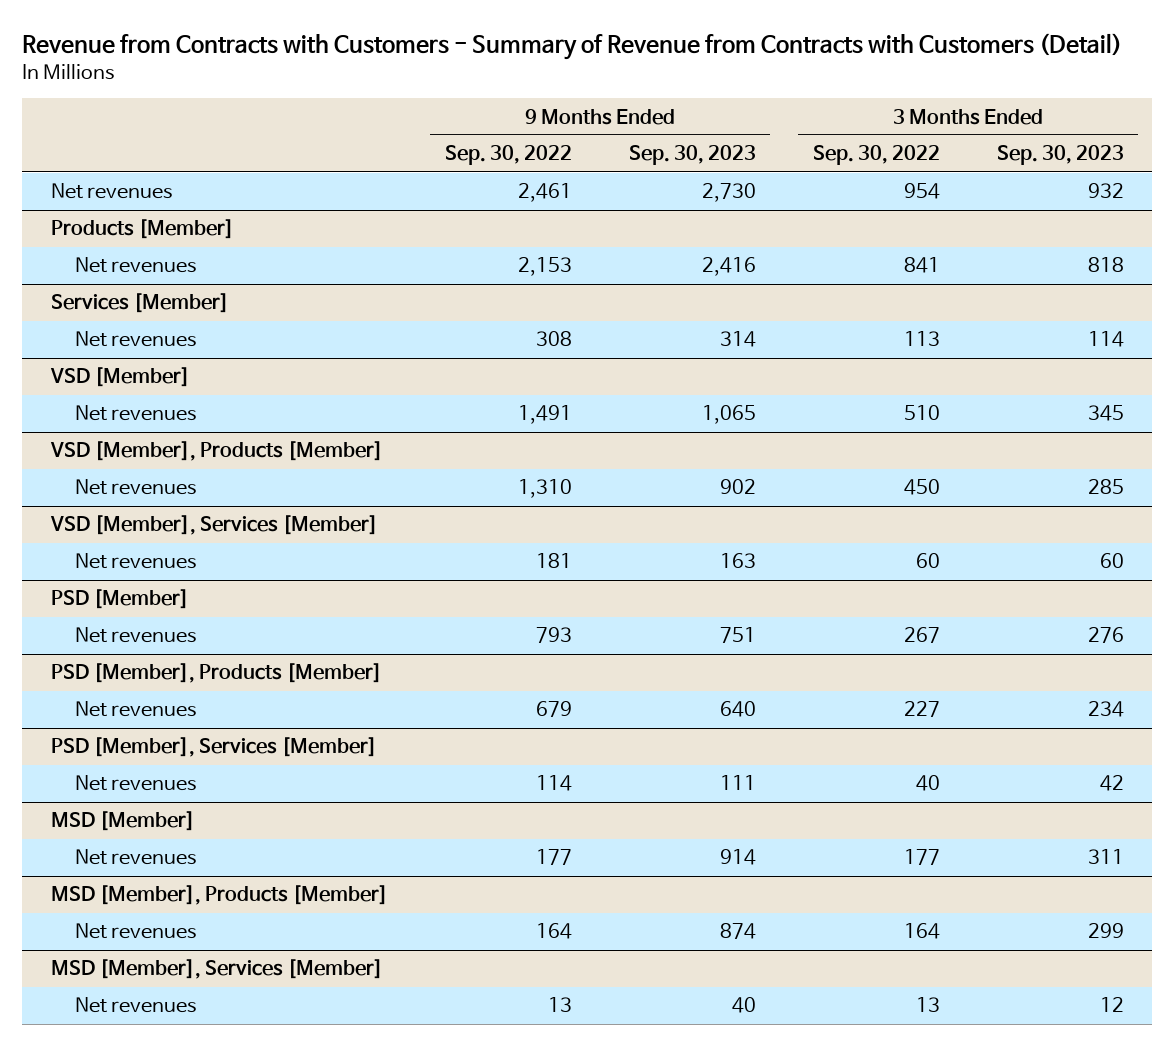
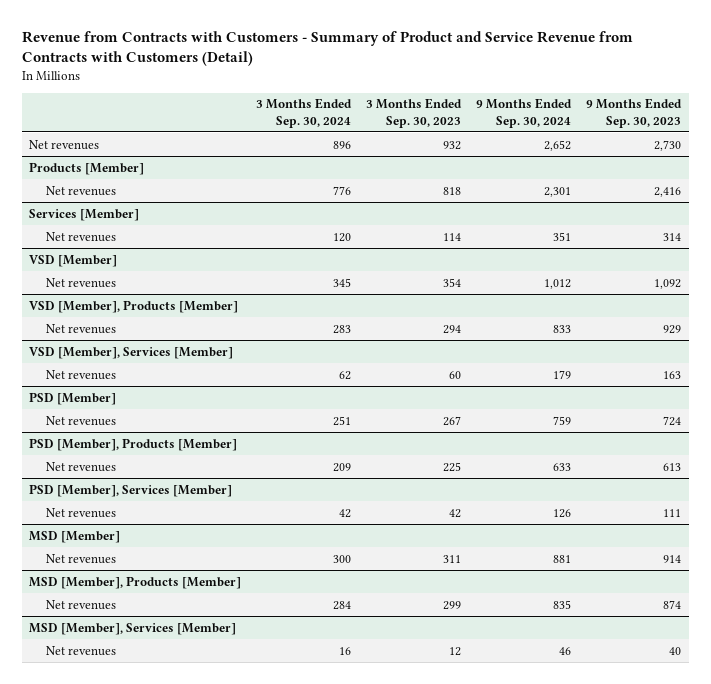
- Revenue from Contracts with Customers - Summary of Revenue from Contracts with Customers (Detail)
+ Revenue from Contracts with Customers - Summary of Product and Service Revenue from Contracts with Customers (Detail)
- | 9 Months Ended Sep. 30, 2022 | 9 Months Ended Sep. 30, 2023 | 3 Months Ended Sep. 30, 2022 | 3 Months Ended Sep. 30, 2023
+ | 3 Months Ended Sep. 30, 2024 | 3 Months Ended Sep. 30, 2023 | 9 Months Ended Sep. 30, 2024 | 9 Months Ended Sep. 30, 2023
@ VSD [Member]
- Net revenues | 1,491 | 1,065 | 510 | 345
+ Net revenues | 345 | 354 | 1,012 | 1,092
@ VSD [Member], Products [Member]
- Net revenues | 1,310 | 902 | 450 | 285
+ Net revenues | 283 | 294 | 833 | 929
@ PSD [Member]
- Net revenues | 793 | 751 | 267 | 276
+ Net revenues | 251 | 267 | 759 | 724
@ PSD [Member], Products [Member]
- Net revenues | 679 | 640 | 227 | 234
+ Net revenues | 209 | 225 | 633 | 613

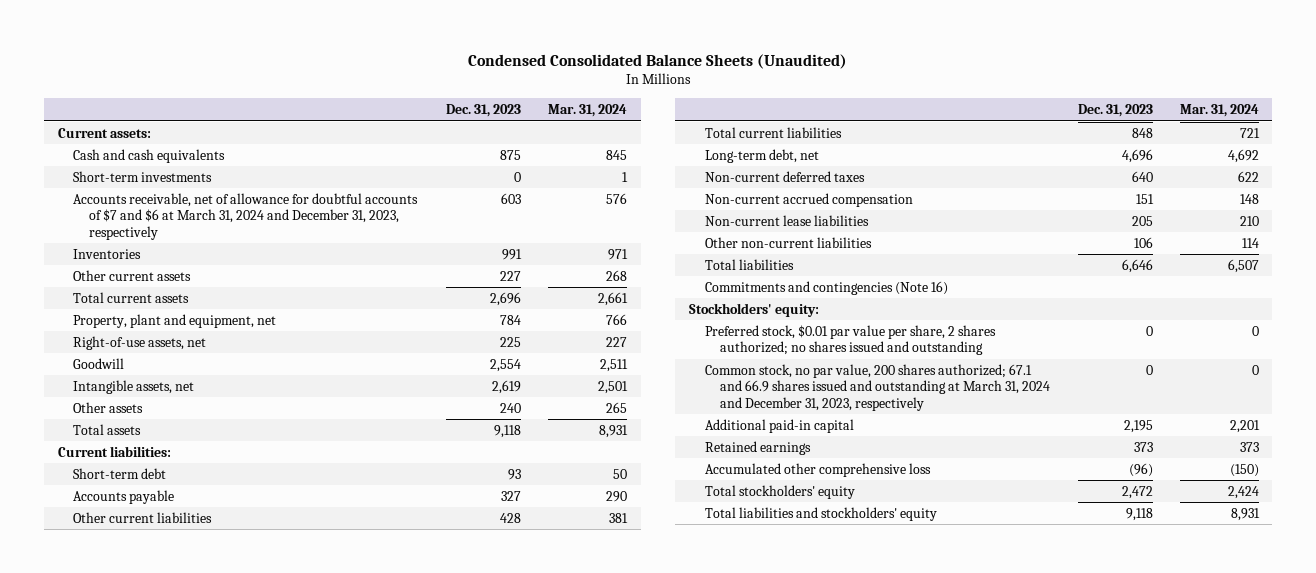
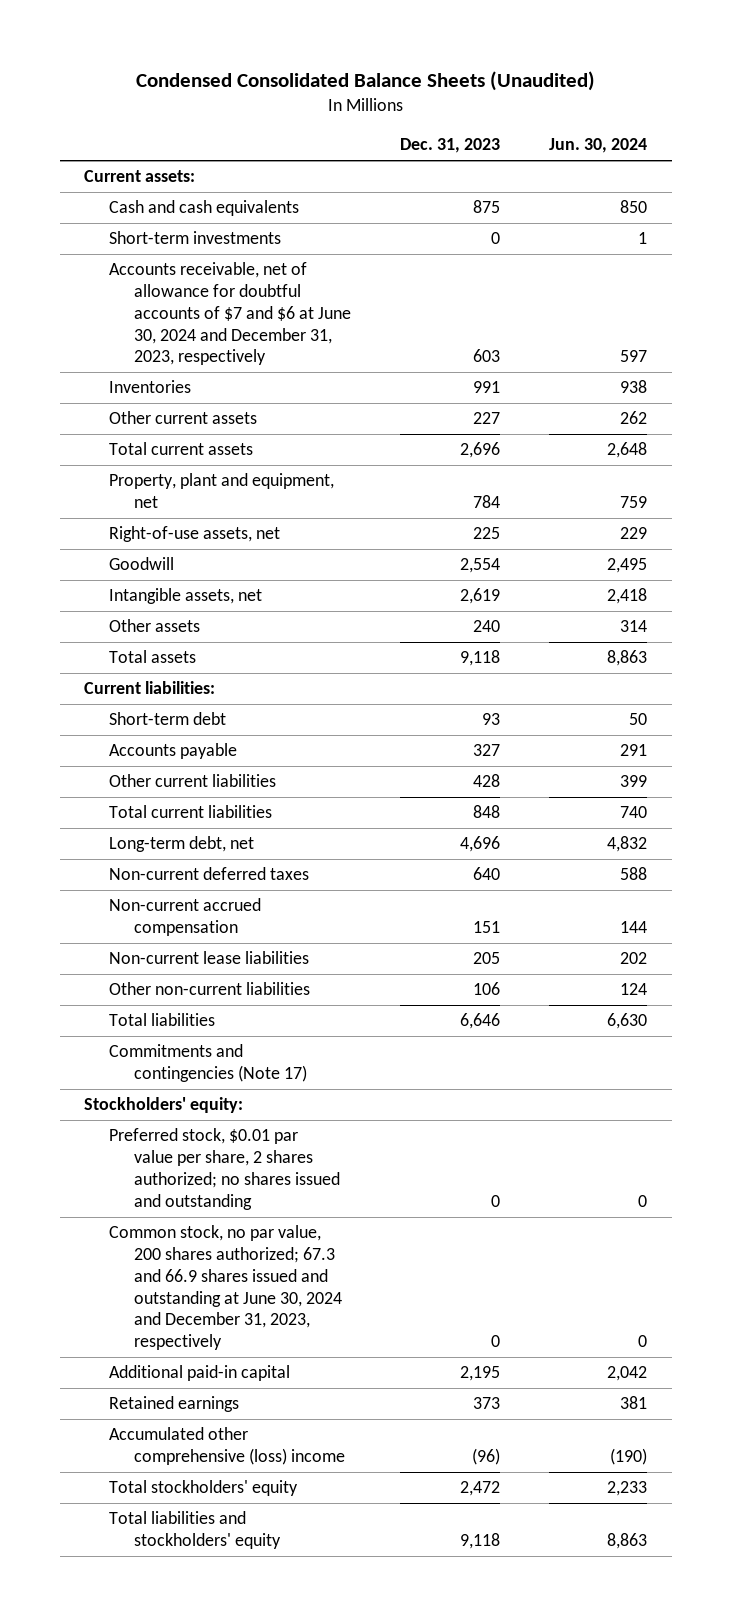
- | Dec. 31, 2023 | Mar. 31, 2024
+ | Dec. 31, 2023 | Jun. 30, 2024
- Accounts receivable, net of allowance for doubtful accounts of $7 and $6 at March 31, 2024 and December 31, 2023, respectively | 603 | 576
+ Accounts receivable, net of allowance for doubtful accounts of $7 and $6 at June 30, 2024 and December 31, 2023, respectively | 603 | 597
- Commitments and contingencies (Note 16)
+ Commitments and contingencies (Note 17)
- Common stock, no par value, 200 shares authorized; 67.1 and 66.9 shares issued and outstanding at March 31, 2024 and December 31, 2023, respectively | 0 | 0
+ Common stock, no par value, 200 shares authorized; 67.3 and 66.9 shares issued and outstanding at June 30, 2024 and December 31, 2023, respectively | 0 | 0
- Accumulated other comprehensive loss | (96) | (150)
+ Accumulated other comprehensive (loss) income | (96) | (190)

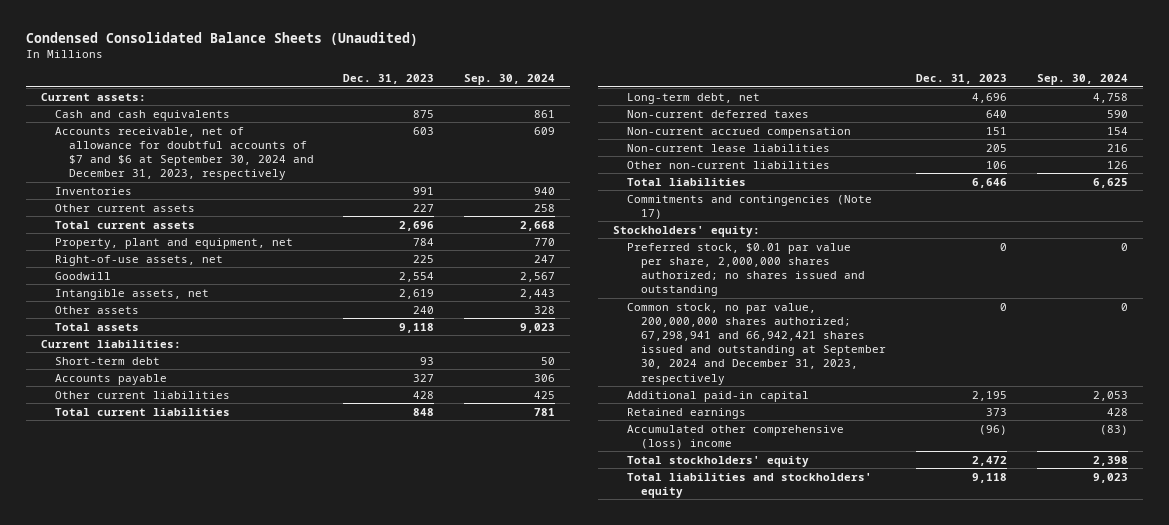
- | Dec. 31, 2023 | Jun. 30, 2024
+ | Dec. 31, 2023 | Sep. 30, 2024
- Short-term investments | 0 | 1
- Accounts receivable, net of allowance for doubtful accounts of $7 and $6 at June 30, 2024 and December 31, 2023, respectively | 603 | 597
+ Accounts receivable, net of allowance for doubtful accounts of $7 and $6 at September 30, 2024 and December 31, 2023, respectively | 603 | 609
- Preferred stock, $0.01 par value per share, 2 shares authorized; no shares issued and outstanding | 0 | 0
- Common stock, no par value, 200 shares authorized; 67.3 and 66.9 shares issued and outstanding at June 30, 2024 and December 31, 2023, respectively | 0 | 0
+ Preferred stock, $0.01 par value per share, 2,000,000 shares authorized; no shares issued and outstanding | 0 | 0
+ Common stock, no par value, 200,000,000 shares authorized; 67,298,941 and 66,942,421 shares issued and outstanding at September 30, 2024 and December 31, 2023, respectively | 0 | 0

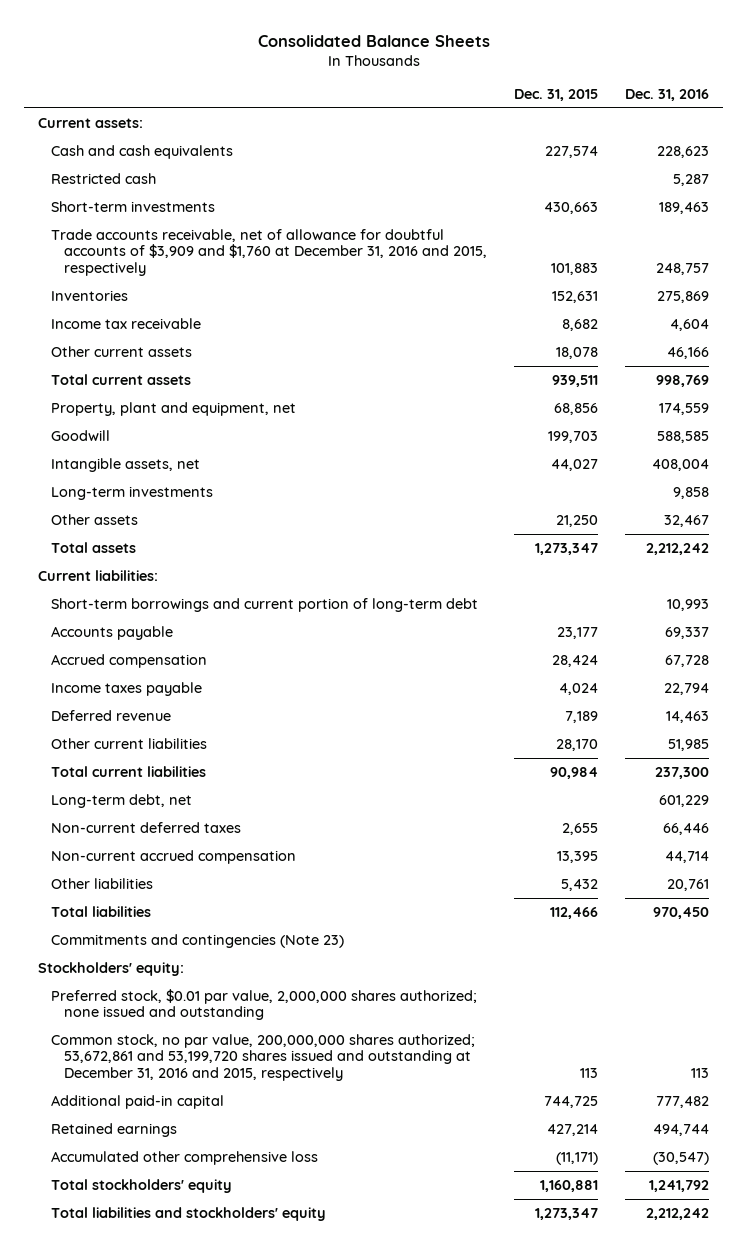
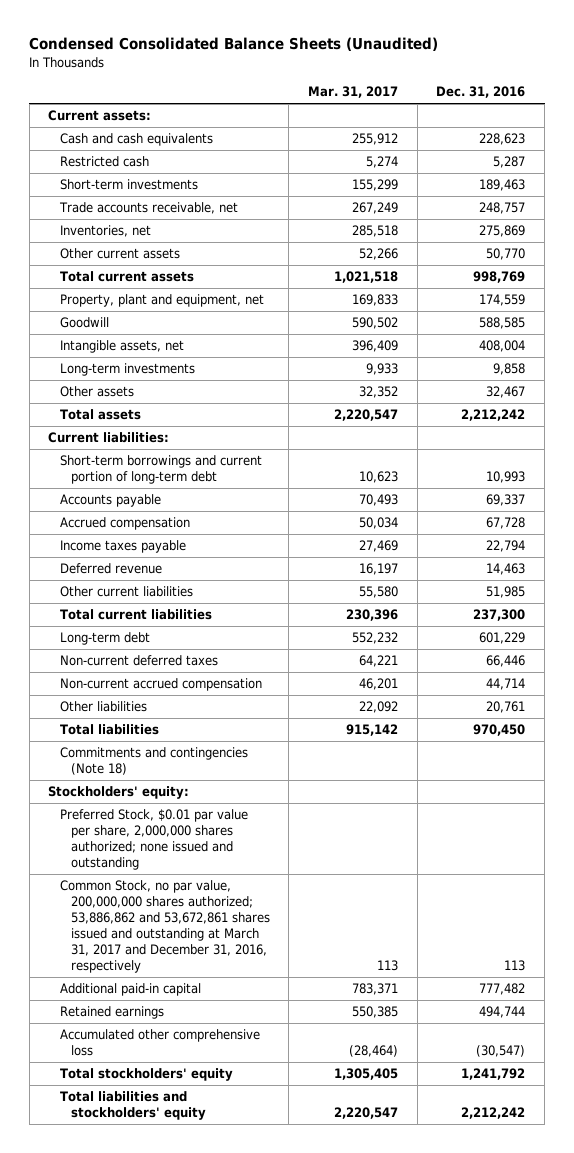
- Consolidated Balance Sheets
+ Condensed Consolidated Balance Sheets (Unaudited)
- | Dec. 31, 2015 | Dec. 31, 2016
+ | Mar. 31, 2017 | Dec. 31, 2016
- Trade accounts receivable, net of allowance for doubtful accounts of $3,909 and $1,760 at December 31, 2016 and 2015, respectively | 101,883 | 248,757
- Inventories | 152,631 | 275,869
- Income tax receivable | 8,682 | 4,604
- Other current assets | 18,078 | 46,166
+ Trade accounts receivable, net | 267,249 | 248,757
+ Inventories, net | 285,518 | 275,869
+ Other current assets | 52,266 | 50,770
- Long-term debt, net | | 601,229
+ Long-term debt | 552,232 | 601,229
- Commitments and contingencies (Note 23)
+ Commitments and contingencies (Note 18)
- Preferred stock, $0.01 par value, 2,000,000 shares authorized; none issued and outstanding
- Common stock, no par value, 200,000,000 shares authorized; 53,672,861 and 53,199,720 shares issued and outstanding at December 31, 2016 and 2015, respectively | 113 | 113
+ Preferred Stock, $0.01 par value per share, 2,000,000 shares authorized; none issued and outstanding
+ Common Stock, no par value, 200,000,000 shares authorized; 53,886,862 and 53,672,861 shares issued and outstanding at March 31, 2017 and December 31, 2016, respectively | 113 | 113

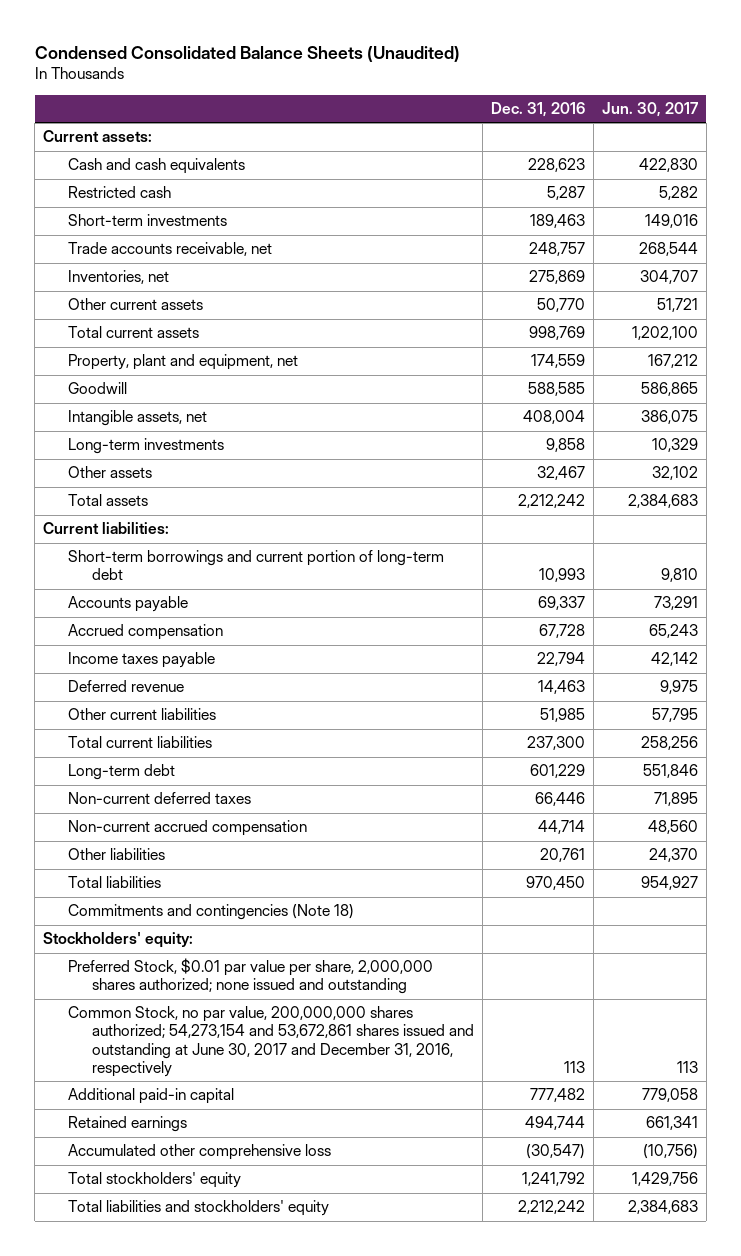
- | Mar. 31, 2017 | Dec. 31, 2016
+ | Dec. 31, 2016 | Jun. 30, 2017
- Common Stock, no par value, 200,000,000 shares authorized; 53,886,862 and 53,672,861 shares issued and outstanding at March 31, 2017 and December 31, 2016, respectively | 113 | 113
+ Common Stock, no par value, 200,000,000 shares authorized; 54,273,154 and 53,672,861 shares issued and outstanding at June 30, 2017 and December 31, 2016, respectively | 113 | 113

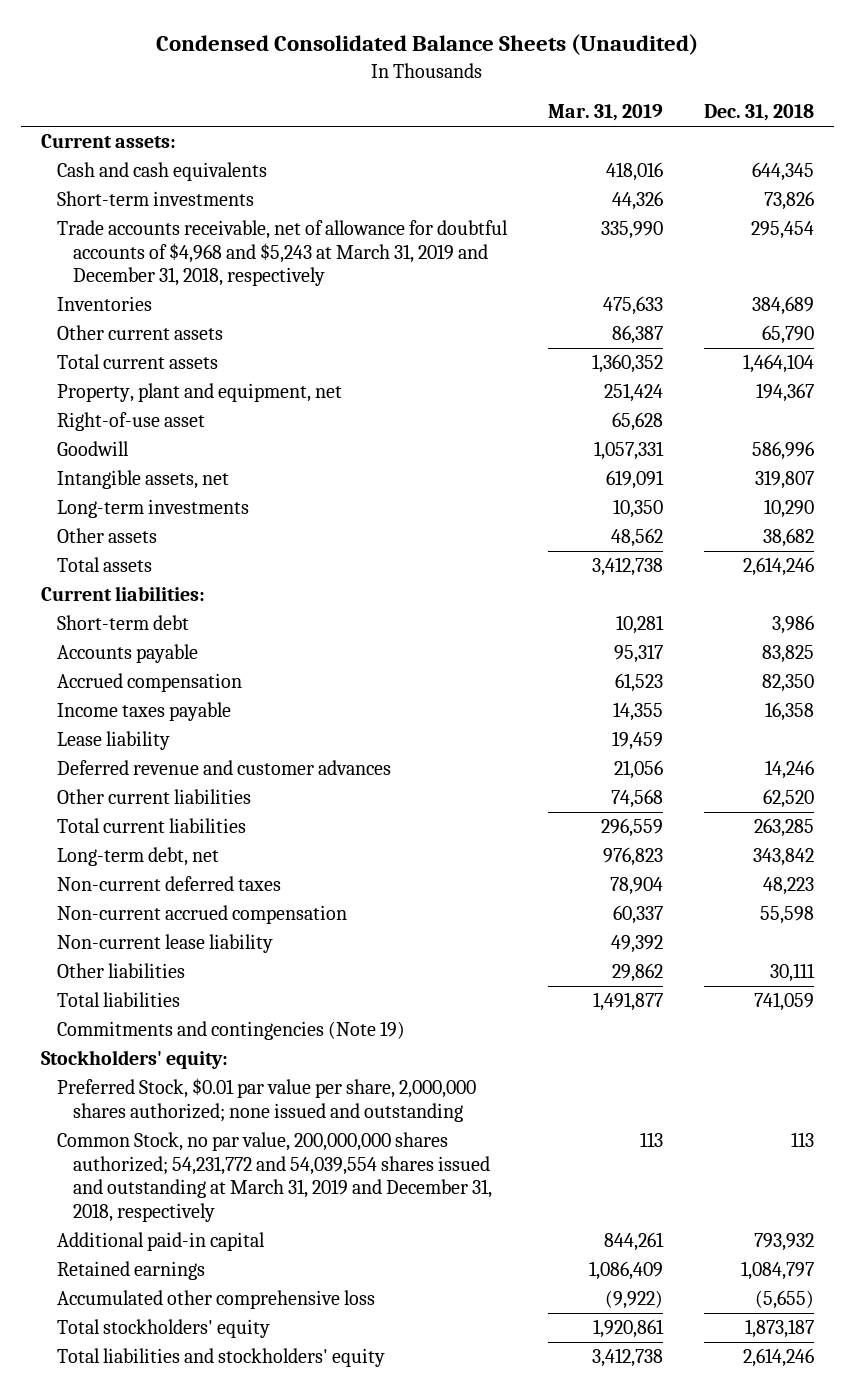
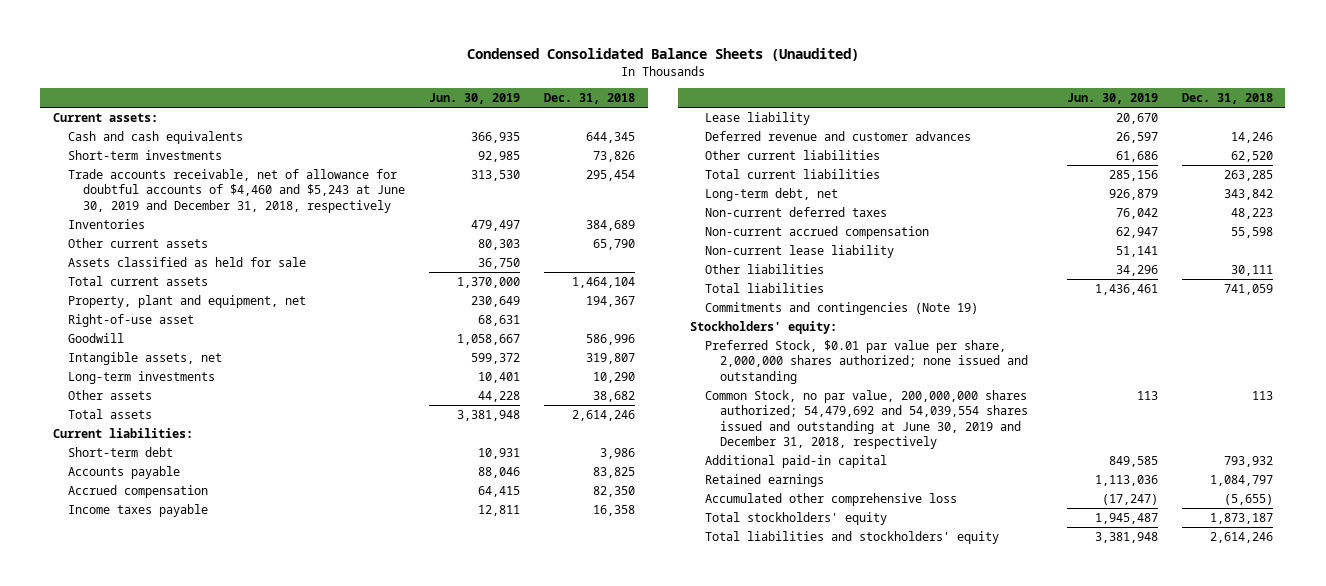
- | Mar. 31, 2019 | Dec. 31, 2018
+ | Jun. 30, 2019 | Dec. 31, 2018
- Trade accounts receivable, net of allowance for doubtful accounts of $4,968 and $5,243 at March 31, 2019 and December 31, 2018, respectively | 335,990 | 295,454
+ Trade accounts receivable, net of allowance for doubtful accounts of $4,460 and $5,243 at June 30, 2019 and December 31, 2018, respectively | 313,530 | 295,454
+ Assets classified as held for sale | 36,750 |
- Common Stock, no par value, 200,000,000 shares authorized; 54,231,772 and 54,039,554 shares issued and outstanding at March 31, 2019 and December 31, 2018, respectively | 113 | 113
+ Common Stock, no par value, 200,000,000 shares authorized; 54,479,692 and 54,039,554 shares issued and outstanding at June 30, 2019 and December 31, 2018, respectively | 113 | 113

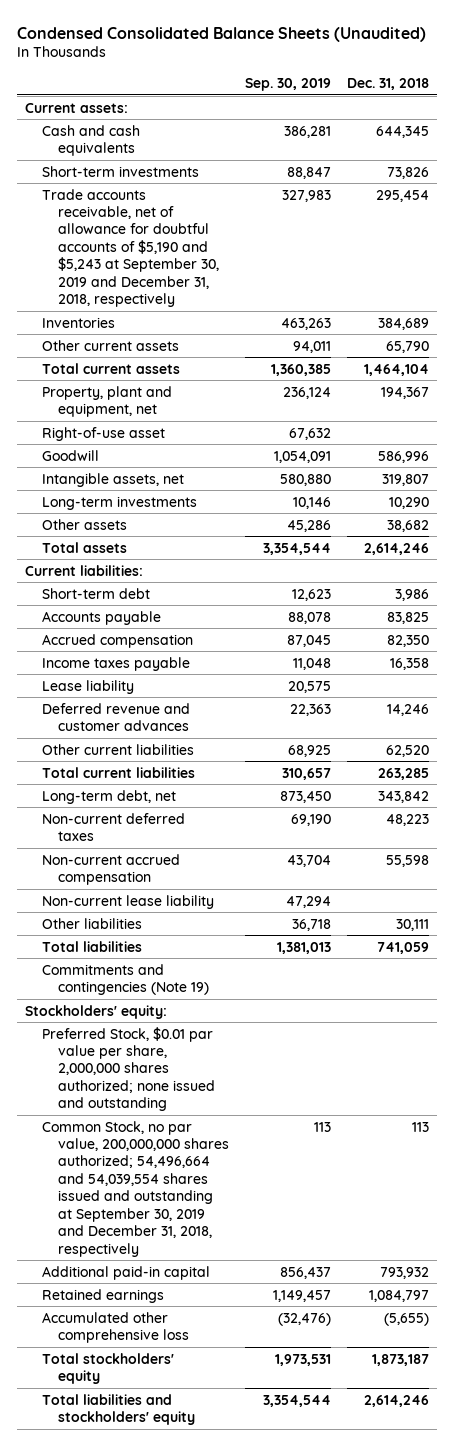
- | Jun. 30, 2019 | Dec. 31, 2018
+ | Sep. 30, 2019 | Dec. 31, 2018
- Trade accounts receivable, net of allowance for doubtful accounts of $4,460 and $5,243 at June 30, 2019 and December 31, 2018, respectively | 313,530 | 295,454
+ Trade accounts receivable, net of allowance for doubtful accounts of $5,190 and $5,243 at September 30, 2019 and December 31, 2018, respectively | 327,983 | 295,454
- Assets classified as held for sale | 36,750 |
- Common Stock, no par value, 200,000,000 shares authorized; 54,479,692 and 54,039,554 shares issued and outstanding at June 30, 2019 and December 31, 2018, respectively | 113 | 113
+ Common Stock, no par value, 200,000,000 shares authorized; 54,496,664 and 54,039,554 shares issued and outstanding at September 30, 2019 and December 31, 2018, respectively | 113 | 113

